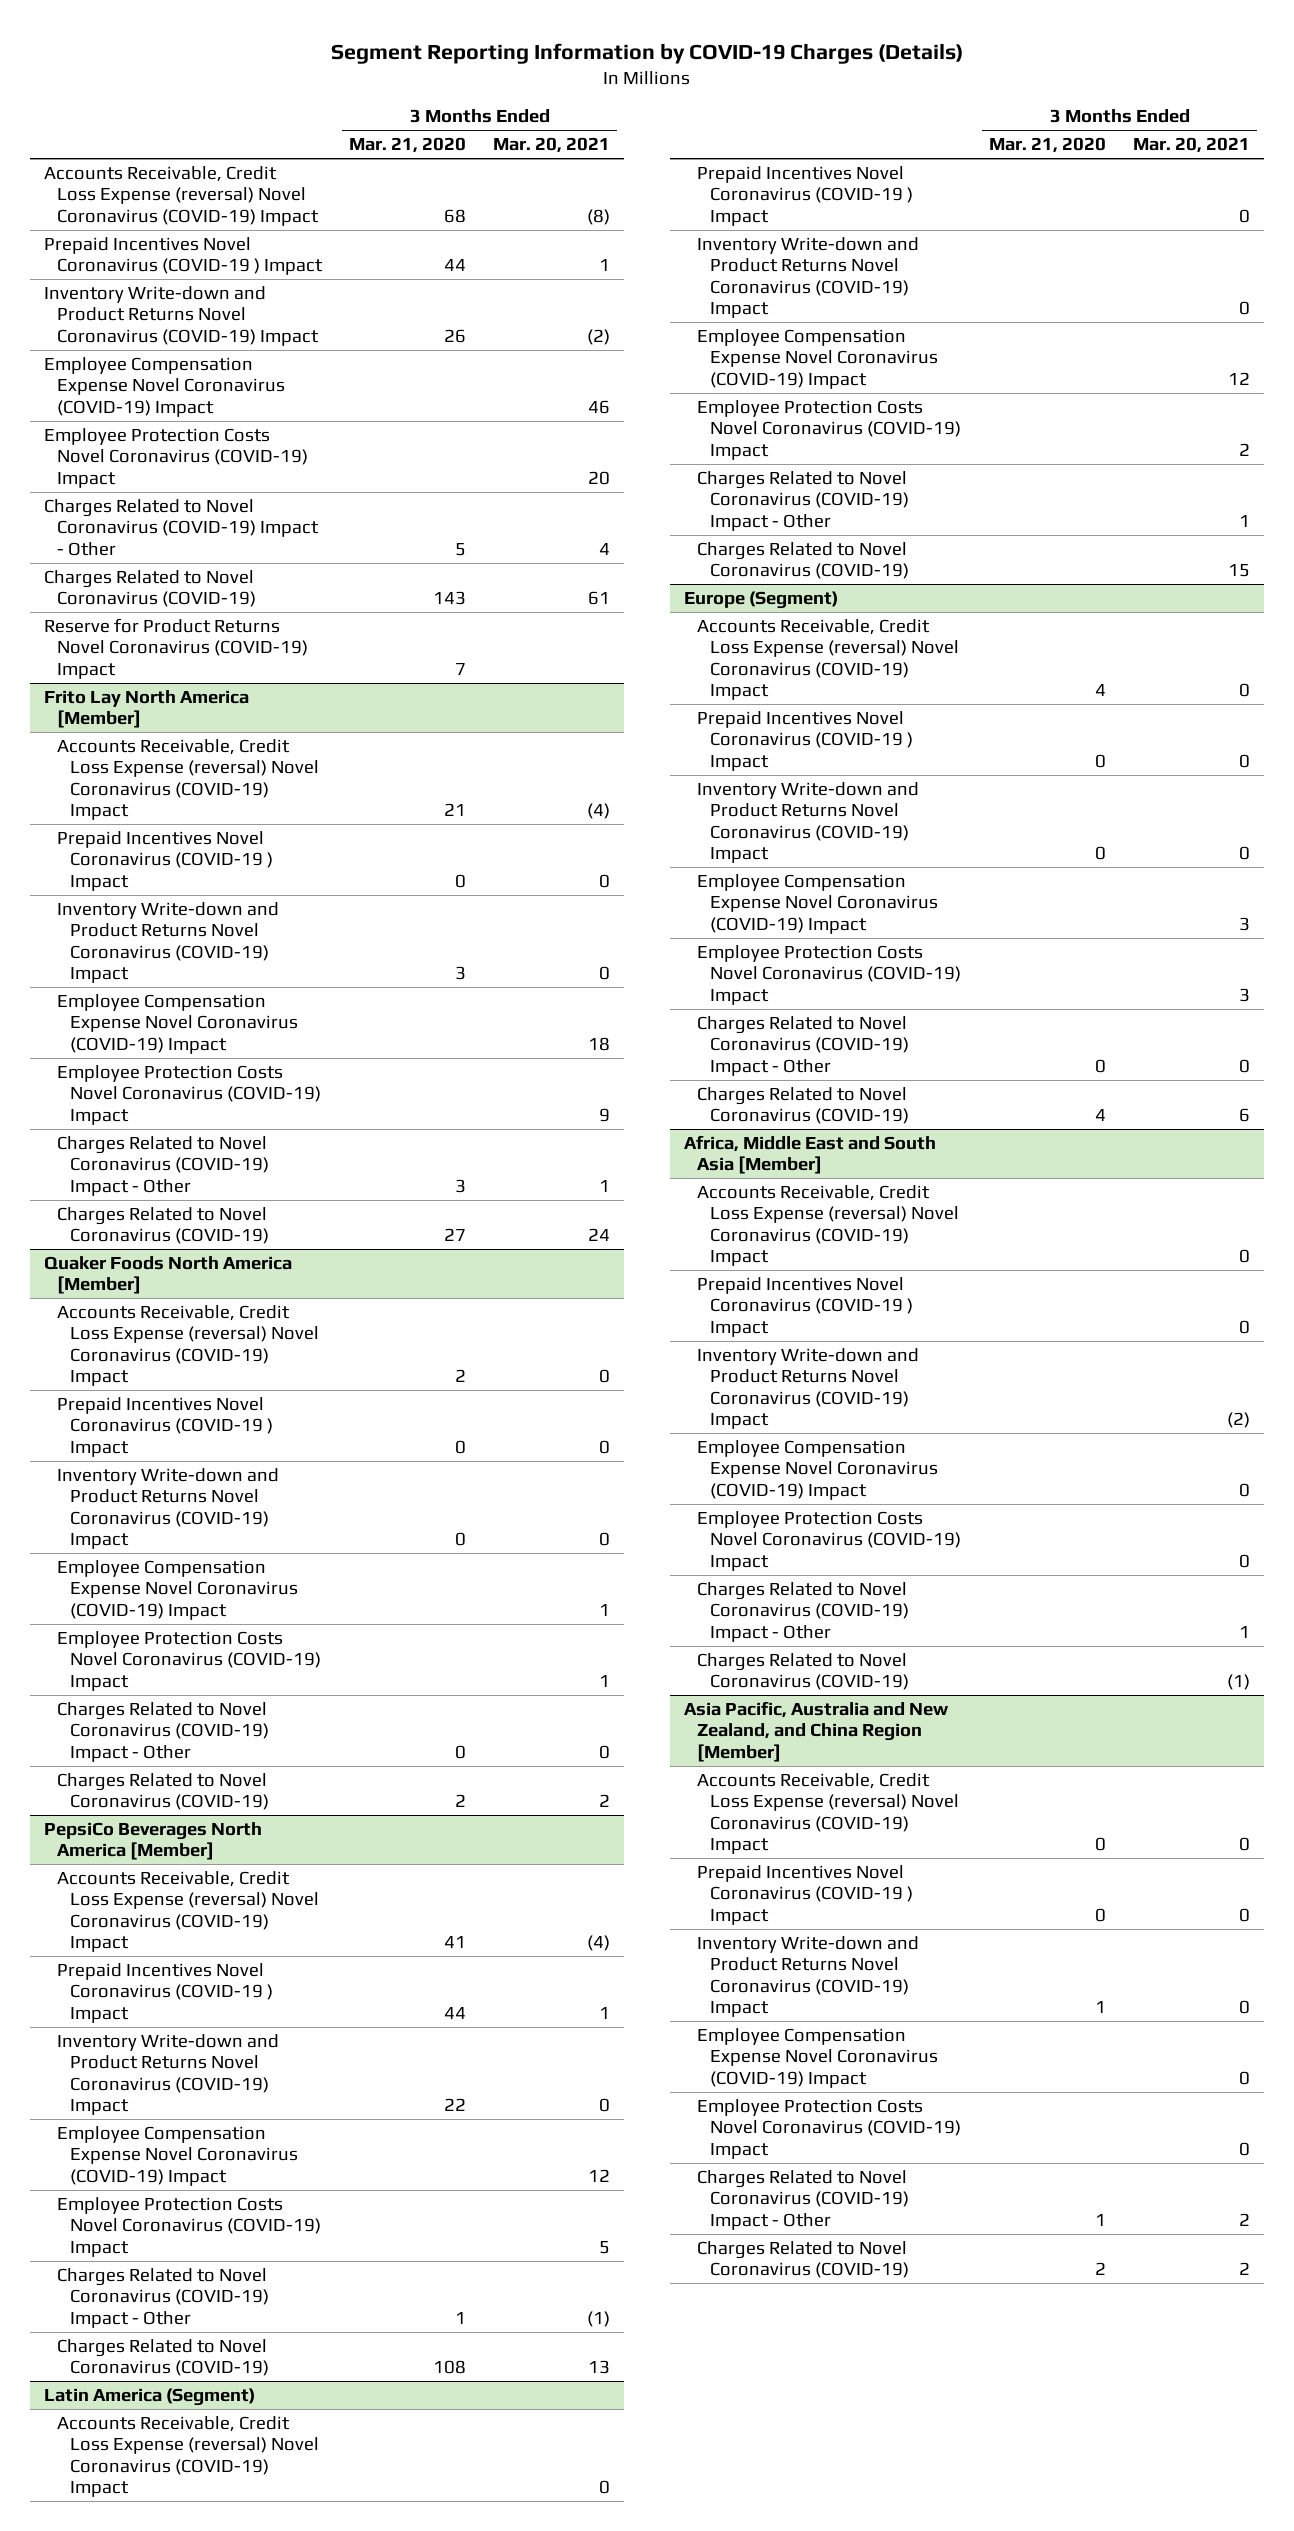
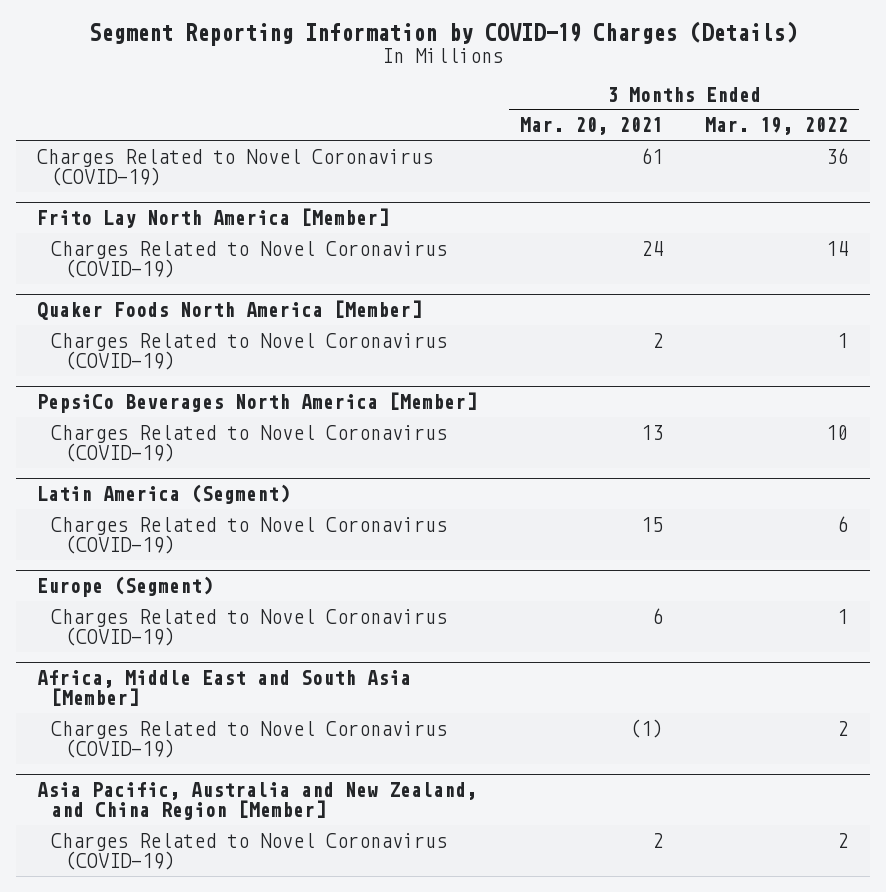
- | 3 Months Ended Mar. 21, 2020 | 3 Months Ended Mar. 20, 2021
+ | 3 Months Ended Mar. 20, 2021 | 3 Months Ended Mar. 19, 2022
- Accounts Receivable, Credit Loss Expense (reversal) Novel Coronavirus (COVID-19) Impact | 68 | (8)
- Prepaid Incentives Novel Coronavirus (COVID-19 ) Impact | 44 | 1
- Inventory Write-down and Product Returns Novel Coronavirus (COVID-19) Impact | 26 | (2)
- Employee Compensation Expense Novel Coronavirus (COVID-19) Impact | | 46
- Employee Protection Costs Novel Coronavirus (COVID-19) Impact | | 20
- Charges Related to Novel Coronavirus (COVID-19) Impact - Other | 5 | 4
- Reserve for Product Returns Novel Coronavirus (COVID-19) Impact | 7 |
@ Frito Lay North America [Member]
- Accounts Receivable, Credit Loss Expense (reversal) Novel Coronavirus (COVID-19) Impact | 21 | (4)
- Prepaid Incentives Novel Coronavirus (COVID-19 ) Impact | 0 | 0
- Inventory Write-down and Product Returns Novel Coronavirus (COVID-19) Impact | 3 | 0
- Employee Compensation Expense Novel Coronavirus (COVID-19) Impact | | 18
- Employee Protection Costs Novel Coronavirus (COVID-19) Impact | | 9
- Charges Related to Novel Coronavirus (COVID-19) Impact - Other | 3 | 1
@ Quaker Foods North America [Member]
- Accounts Receivable, Credit Loss Expense (reversal) Novel Coronavirus (COVID-19) Impact | 2 | 0
- Prepaid Incentives Novel Coronavirus (COVID-19 ) Impact | 0 | 0
- Inventory Write-down and Product Returns Novel Coronavirus (COVID-19) Impact | 0 | 0
- Employee Compensation Expense Novel Coronavirus (COVID-19) Impact | | 1
- Employee Protection Costs Novel Coronavirus (COVID-19) Impact | | 1
- Charges Related to Novel Coronavirus (COVID-19) Impact - Other | 0 | 0
@ PepsiCo Beverages North America [Member]
- Accounts Receivable, Credit Loss Expense (reversal) Novel Coronavirus (COVID-19) Impact | 41 | (4)
- Prepaid Incentives Novel Coronavirus (COVID-19 ) Impact | 44 | 1
- Inventory Write-down and Product Returns Novel Coronavirus (COVID-19) Impact | 22 | 0
- Employee Compensation Expense Novel Coronavirus (COVID-19) Impact | | 12
- Employee Protection Costs Novel Coronavirus (COVID-19) Impact | | 5
- Charges Related to Novel Coronavirus (COVID-19) Impact - Other | 1 | (1)
@ Latin America (Segment)
- Accounts Receivable, Credit Loss Expense (reversal) Novel Coronavirus (COVID-19) Impact | | 0
- Prepaid Incentives Novel Coronavirus (COVID-19 ) Impact | | 0
- Inventory Write-down and Product Returns Novel Coronavirus (COVID-19) Impact | | 0
- Employee Compensation Expense Novel Coronavirus (COVID-19) Impact | | 12
- Employee Protection Costs Novel Coronavirus (COVID-19) Impact | | 2
- Charges Related to Novel Coronavirus (COVID-19) Impact - Other | | 1
@ Europe (Segment)
- Accounts Receivable, Credit Loss Expense (reversal) Novel Coronavirus (COVID-19) Impact | 4 | 0
- Prepaid Incentives Novel Coronavirus (COVID-19 ) Impact | 0 | 0
- Inventory Write-down and Product Returns Novel Coronavirus (COVID-19) Impact | 0 | 0
- Employee Compensation Expense Novel Coronavirus (COVID-19) Impact | | 3
- Employee Protection Costs Novel Coronavirus (COVID-19) Impact | | 3
- Charges Related to Novel Coronavirus (COVID-19) Impact - Other | 0 | 0
@ Africa, Middle East and South Asia [Member]
- Accounts Receivable, Credit Loss Expense (reversal) Novel Coronavirus (COVID-19) Impact | | 0
- Prepaid Incentives Novel Coronavirus (COVID-19 ) Impact | | 0
- Inventory Write-down and Product Returns Novel Coronavirus (COVID-19) Impact | | (2)
- Employee Compensation Expense Novel Coronavirus (COVID-19) Impact | | 0
- Employee Protection Costs Novel Coronavirus (COVID-19) Impact | | 0
- Charges Related to Novel Coronavirus (COVID-19) Impact - Other | | 1
@ Asia Pacific, Australia and New Zealand, and China Region [Member]
- Accounts Receivable, Credit Loss Expense (reversal) Novel Coronavirus (COVID-19) Impact | 0 | 0
- Prepaid Incentives Novel Coronavirus (COVID-19 ) Impact | 0 | 0
- Inventory Write-down and Product Returns Novel Coronavirus (COVID-19) Impact | 1 | 0
- Employee Compensation Expense Novel Coronavirus (COVID-19) Impact | | 0
- Employee Protection Costs Novel Coronavirus (COVID-19) Impact | | 0
- Charges Related to Novel Coronavirus (COVID-19) Impact - Other | 1 | 2

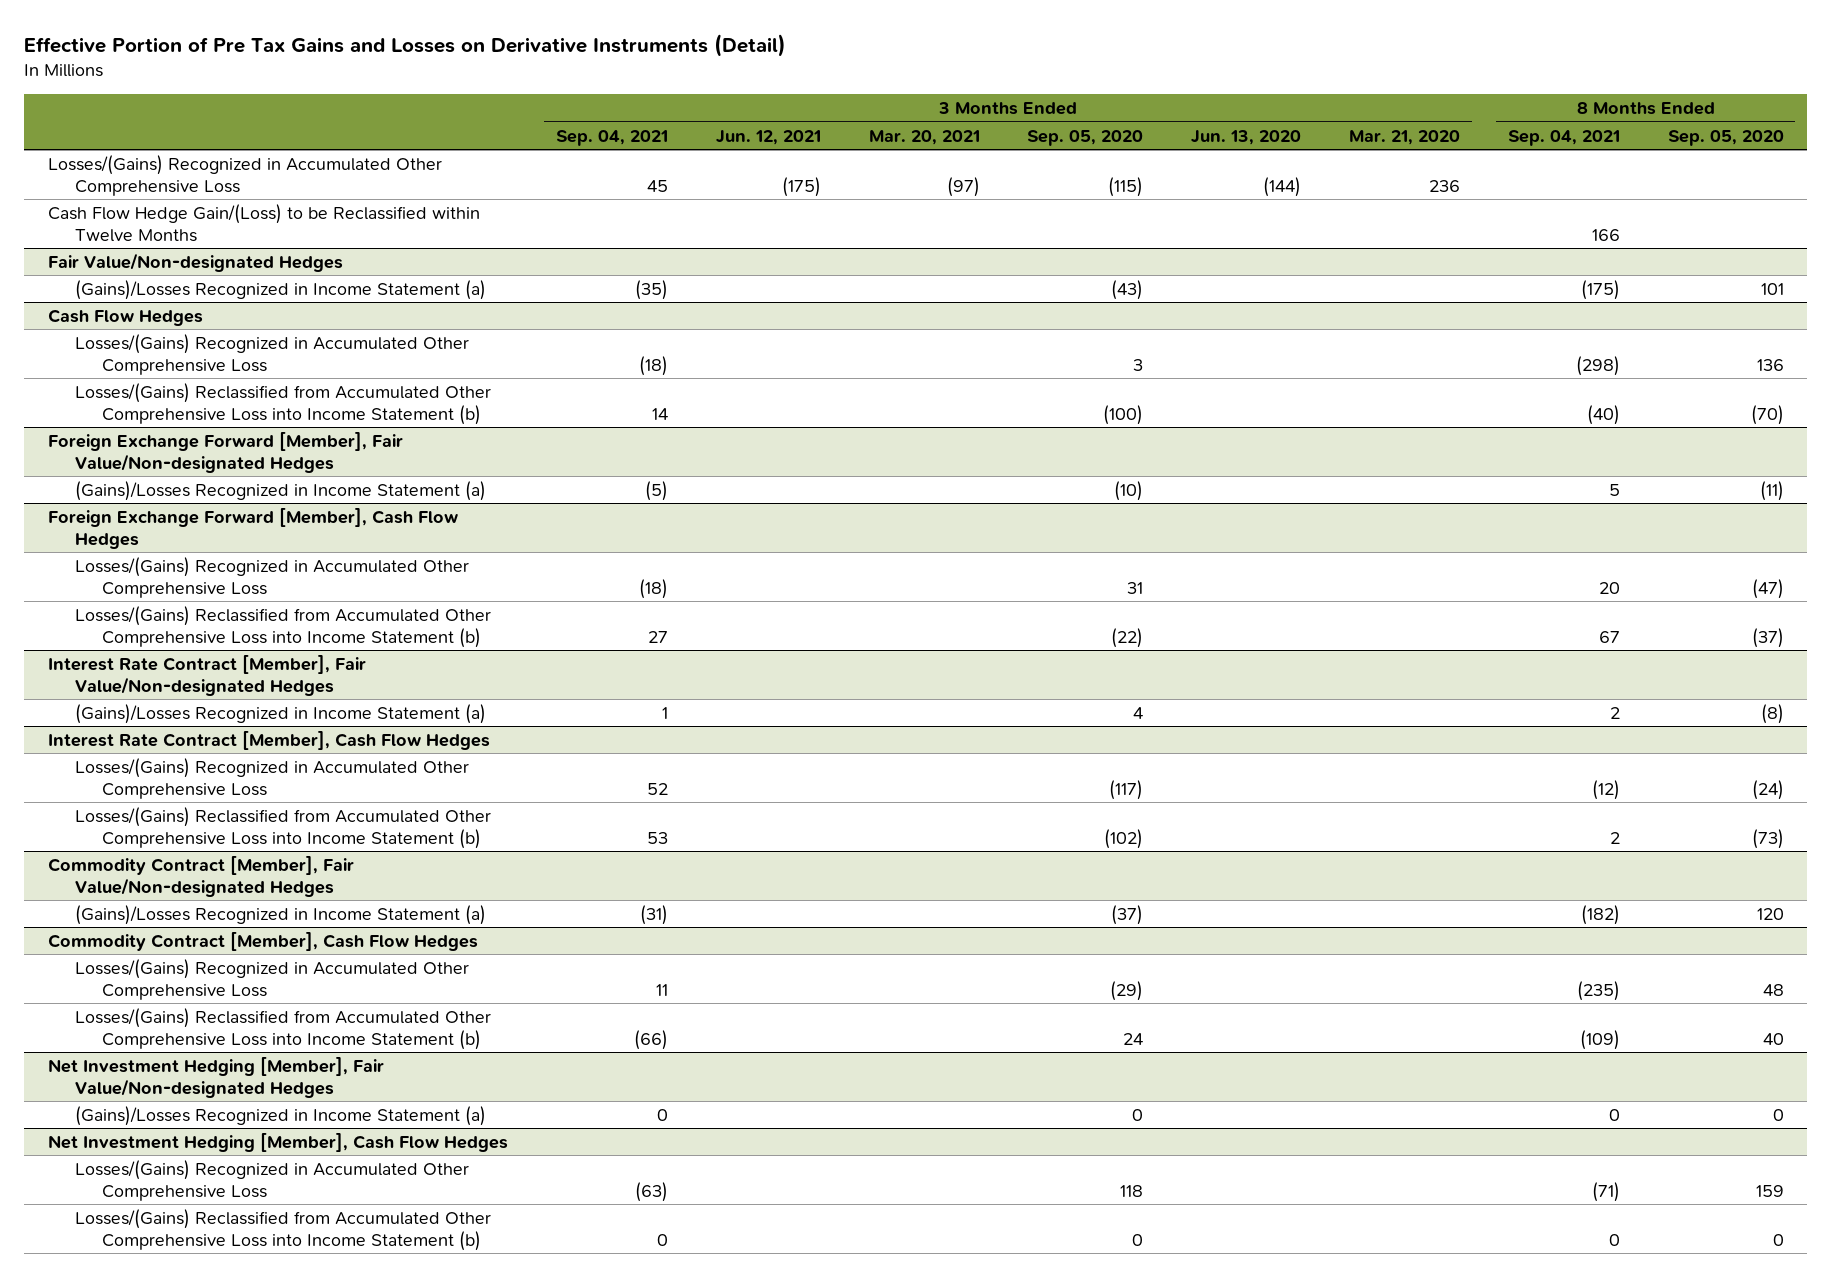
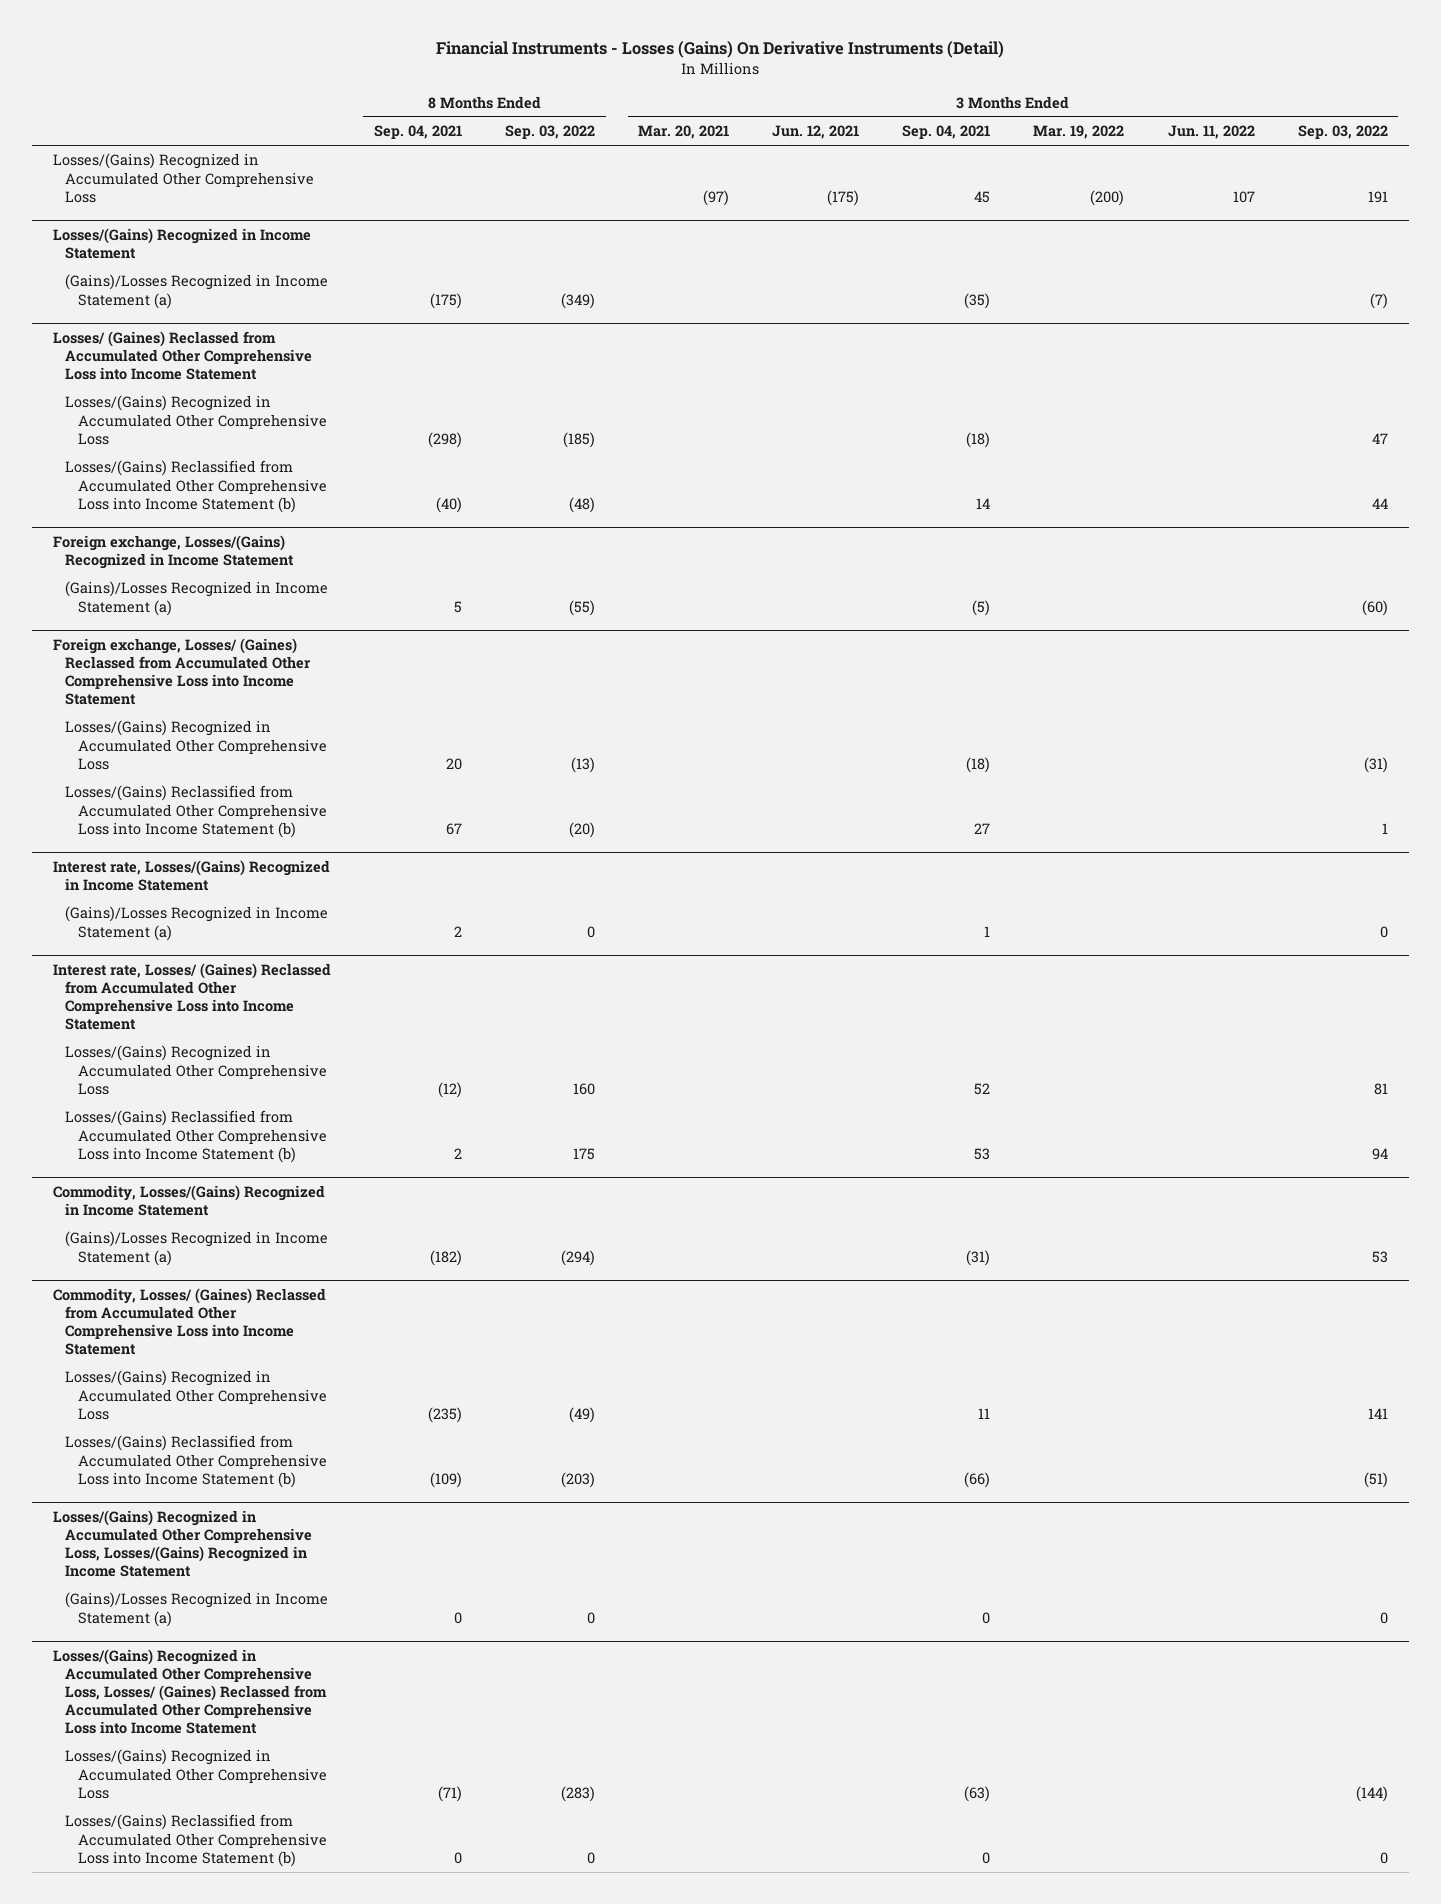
- Effective Portion of Pre Tax Gains and Losses on Derivative Instruments (Detail)
+ Financial Instruments - Losses (Gains) On Derivative Instruments (Detail)
- | 3 Months Ended Sep. 04, 2021 | 3 Months Ended Jun. 12, 2021 | 3 Months Ended Mar. 20, 2021 | 3 Months Ended Sep. 05, 2020 | 3 Months Ended Jun. 13, 2020 | 3 Months Ended Mar. 21, 2020 | 8 Months Ended Sep. 04, 2021 | 8 Months Ended Sep. 05, 2020
+ | 8 Months Ended Sep. 04, 2021 | 8 Months Ended Sep. 03, 2022 | 3 Months Ended Mar. 20, 2021 | 3 Months Ended Jun. 12, 2021 | 3 Months Ended Sep. 04, 2021 | 3 Months Ended Mar. 19, 2022 | 3 Months Ended Jun. 11, 2022 | 3 Months Ended Sep. 03, 2022
- Cash Flow Hedge Gain/(Loss) to be Reclassified within Twelve Months | | | | | | | 166 |
- Fair Value/Non-designated Hedges
+ Losses/(Gains) Recognized in Income Statement
- Cash Flow Hedges
+ Losses/ (Gaines) Reclassed from Accumulated Other Comprehensive Loss into Income Statement
- Foreign Exchange Forward [Member], Fair Value/Non-designated Hedges
+ Foreign exchange, Losses/(Gains) Recognized in Income Statement
- Foreign Exchange Forward [Member], Cash Flow Hedges
+ Foreign exchange, Losses/ (Gaines) Reclassed from Accumulated Other Comprehensive Loss into Income Statement
- Interest Rate Contract [Member], Fair Value/Non-designated Hedges
+ Interest rate, Losses/(Gains) Recognized in Income Statement
- Interest Rate Contract [Member], Cash Flow Hedges
+ Interest rate, Losses/ (Gaines) Reclassed from Accumulated Other Comprehensive Loss into Income Statement
- Commodity Contract [Member], Fair Value/Non-designated Hedges
+ Commodity, Losses/(Gains) Recognized in Income Statement
- Commodity Contract [Member], Cash Flow Hedges
+ Commodity, Losses/ (Gaines) Reclassed from Accumulated Other Comprehensive Loss into Income Statement
- Net Investment Hedging [Member], Fair Value/Non-designated Hedges
+ Losses/(Gains) Recognized in Accumulated Other Comprehensive Loss, Losses/(Gains) Recognized in Income Statement
- Net Investment Hedging [Member], Cash Flow Hedges
+ Losses/(Gains) Recognized in Accumulated Other Comprehensive Loss, Losses/ (Gaines) Reclassed from Accumulated Other Comprehensive Loss into Income Statement

